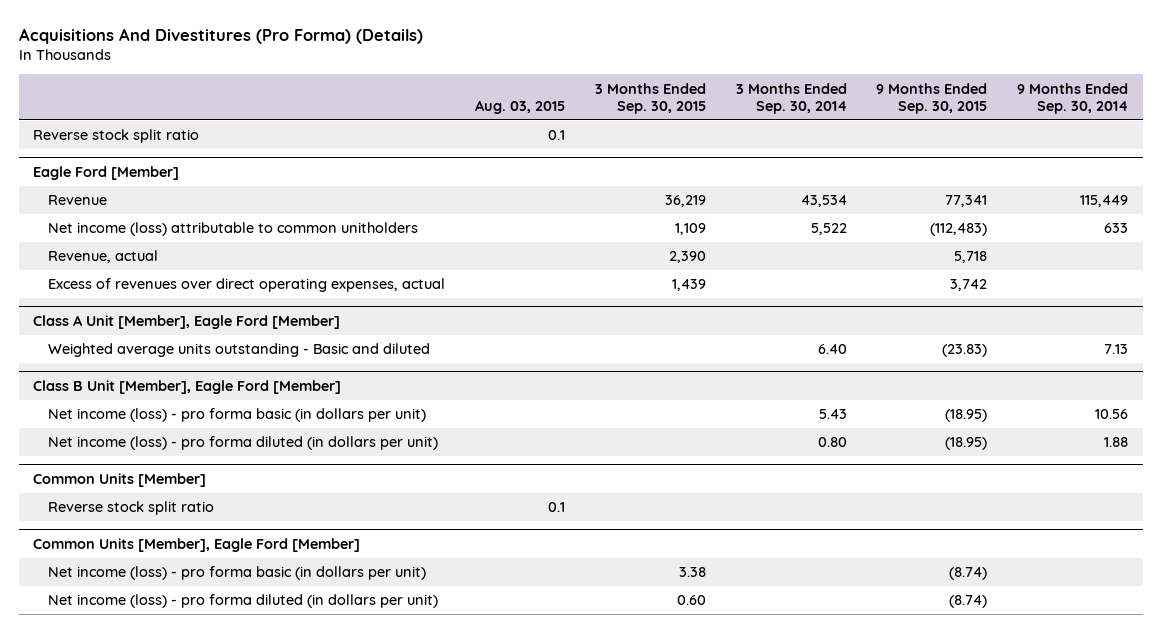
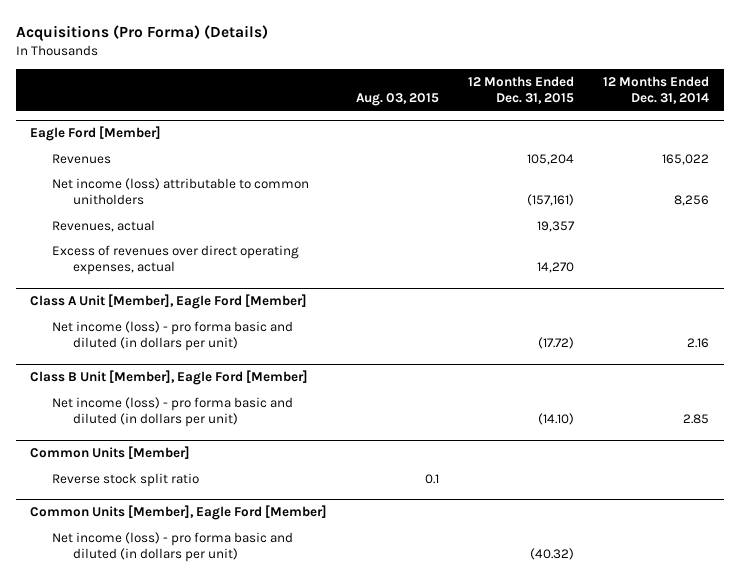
- Acquisitions And Divestitures (Pro Forma) (Details)
+ Acquisitions (Pro Forma) (Details)
- | Aug. 03, 2015 | 3 Months Ended Sep. 30, 2015 | 3 Months Ended Sep. 30, 2014 | 9 Months Ended Sep. 30, 2015 | 9 Months Ended Sep. 30, 2014
+ | Aug. 03, 2015 | 12 Months Ended Dec. 31, 2015 | 12 Months Ended Dec. 31, 2014
- Reverse stock split ratio | 0.1 | | | |
@ Eagle Ford [Member]
- Revenue | | 36,219 | 43,534 | 77,341 | 115,449
+ Revenues | | 105,204 | 165,022
- Revenue, actual | | 2,390 | | 5,718 |
+ Revenues, actual | | 19,357 |
@ Class A Unit [Member], Eagle Ford [Member]
- Weighted average units outstanding - Basic and diluted | | | 6.40 | (23.83) | 7.13
+ Net income (loss) - pro forma basic and diluted (in dollars per unit) | | (17.72) | 2.16
@ Class B Unit [Member], Eagle Ford [Member]
- Net income (loss) - pro forma basic (in dollars per unit) | | | 5.43 | (18.95) | 10.56
- Net income (loss) - pro forma diluted (in dollars per unit) | | | 0.80 | (18.95) | 1.88
+ Net income (loss) - pro forma basic and diluted (in dollars per unit) | | (14.10) | 2.85
@ Common Units [Member], Eagle Ford [Member]
- Net income (loss) - pro forma basic (in dollars per unit) | | 3.38 | | (8.74) |
- Net income (loss) - pro forma diluted (in dollars per unit) | | 0.60 | | (8.74) |
+ Net income (loss) - pro forma basic and diluted (in dollars per unit) | | (40.32) |

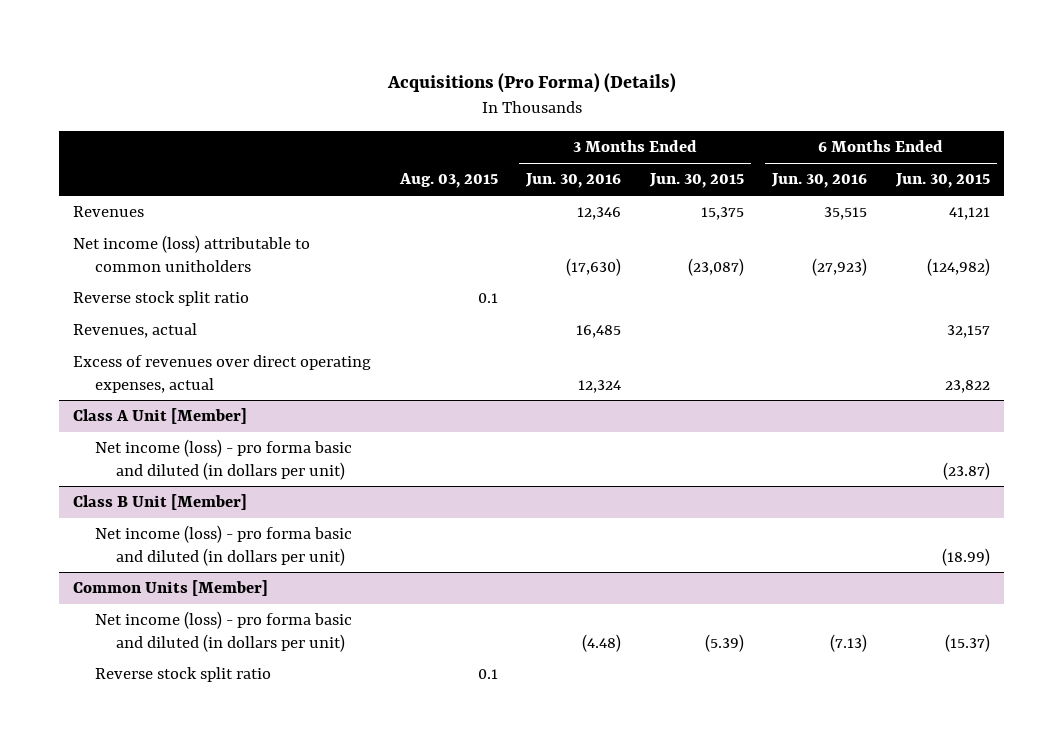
- | Aug. 03, 2015 | 12 Months Ended Dec. 31, 2015 | 12 Months Ended Dec. 31, 2014
+ | Aug. 03, 2015 | 3 Months Ended Jun. 30, 2016 | 3 Months Ended Jun. 30, 2015 | 6 Months Ended Jun. 30, 2016 | 6 Months Ended Jun. 30, 2015
- Eagle Ford [Member]
- Revenues | | 105,204 | 165,022
- Net income (loss) attributable to common unitholders | | (157,161) | 8,256
- Revenues, actual | | 19,357 |
- Excess of revenues over direct operating expenses, actual | | 14,270 |
- Class A Unit [Member], Eagle Ford [Member]
+ Revenues | | 12,346 | 15,375 | 35,515 | 41,121
+ Net income (loss) attributable to common unitholders | | (17,630) | (23,087) | (27,923) | (124,982)
+ Reverse stock split ratio | 0.1 | | | |
+ Revenues, actual | | 16,485 | | | 32,157
+ Excess of revenues over direct operating expenses, actual | | 12,324 | | | 23,822
+ Class A Unit [Member]
- Class B Unit [Member], Eagle Ford [Member]
+ Class B Unit [Member]
@ Common Units [Member]
+ Net income (loss) - pro forma basic and diluted (in dollars per unit) | | (4.48) | (5.39) | (7.13) | (15.37)
- Common Units [Member], Eagle Ford [Member]
- Net income (loss) - pro forma basic and diluted (in dollars per unit) | | (40.32) |

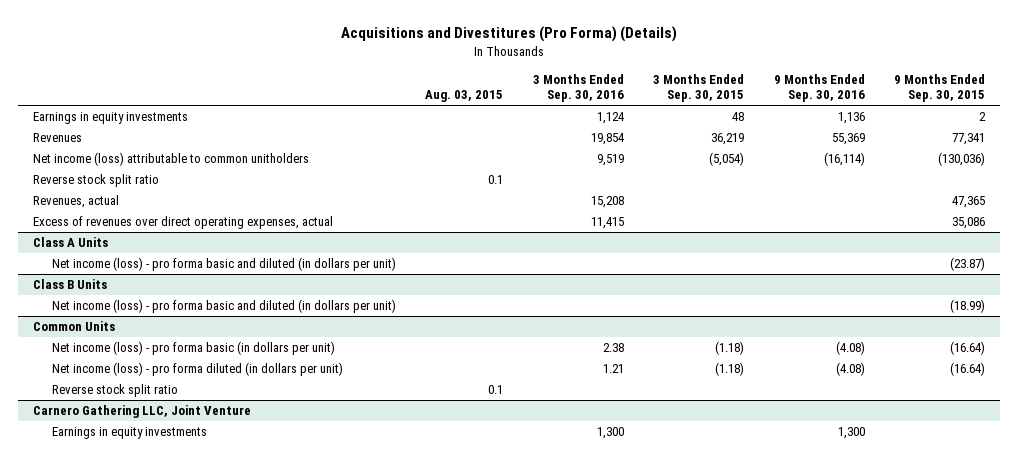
- Acquisitions (Pro Forma) (Details)
+ Acquisitions and Divestitures (Pro Forma) (Details)
- | Aug. 03, 2015 | 3 Months Ended Jun. 30, 2016 | 3 Months Ended Jun. 30, 2015 | 6 Months Ended Jun. 30, 2016 | 6 Months Ended Jun. 30, 2015
+ | Aug. 03, 2015 | 3 Months Ended Sep. 30, 2016 | 3 Months Ended Sep. 30, 2015 | 9 Months Ended Sep. 30, 2016 | 9 Months Ended Sep. 30, 2015
+ Earnings in equity investments | | 1,124 | 48 | 1,136 | 2
- Class A Unit [Member]
+ Class A Units
- Class B Unit [Member]
+ Class B Units
- Common Units [Member]
- Net income (loss) - pro forma basic and diluted (in dollars per unit) | | (4.48) | (5.39) | (7.13) | (15.37)
+ Common Units
+ Net income (loss) - pro forma basic (in dollars per unit) | | 2.38 | (1.18) | (4.08) | (16.64)
+ Net income (loss) - pro forma diluted (in dollars per unit) | | 1.21 | (1.18) | (4.08) | (16.64)
+ Carnero Gathering LLC, Joint Venture
+ Earnings in equity investments | | 1,300 | | 1,300 |

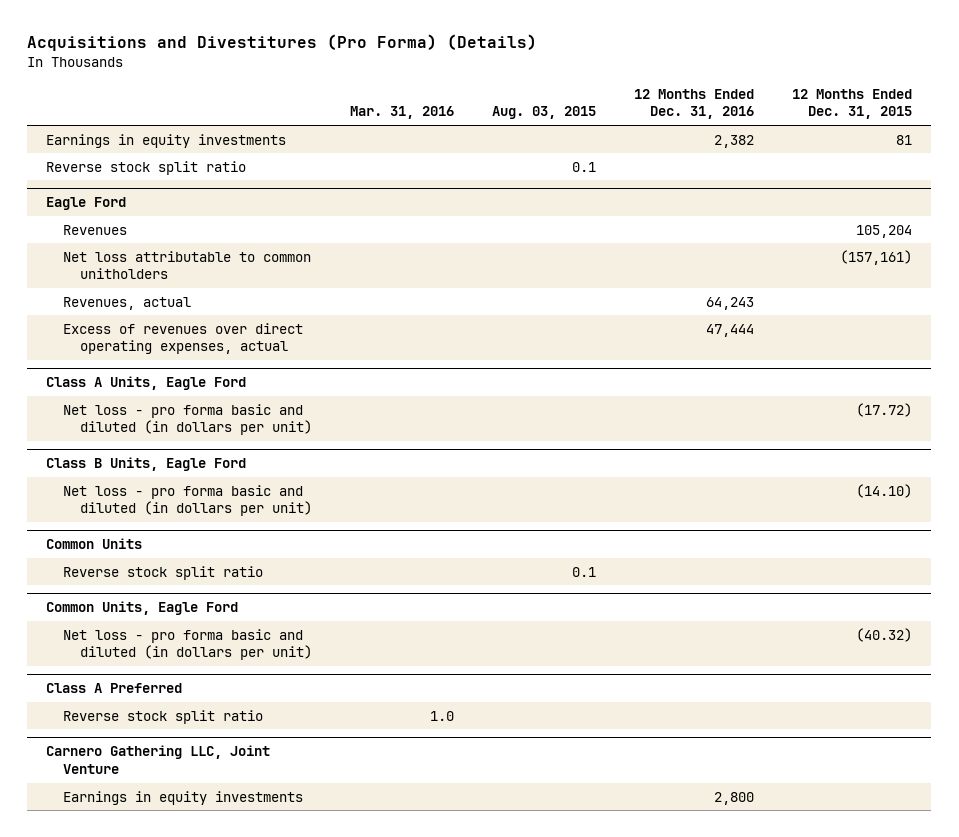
- | Aug. 03, 2015 | 3 Months Ended Sep. 30, 2016 | 3 Months Ended Sep. 30, 2015 | 9 Months Ended Sep. 30, 2016 | 9 Months Ended Sep. 30, 2015
+ | Mar. 31, 2016 | Aug. 03, 2015 | 12 Months Ended Dec. 31, 2016 | 12 Months Ended Dec. 31, 2015
- Revenues | | 19,854 | 36,219 | 55,369 | 77,341
- Net income (loss) attributable to common unitholders | | 9,519 | (5,054) | (16,114) | (130,036)
- Revenues, actual | | 15,208 | | | 47,365
- Excess of revenues over direct operating expenses, actual | | 11,415 | | | 35,086
- Class A Units
- Net income (loss) - pro forma basic and diluted (in dollars per unit) | | | | | (23.87)
- Class B Units
- Net income (loss) - pro forma basic and diluted (in dollars per unit) | | | | | (18.99)
+ Eagle Ford
+ Revenues | | | | 105,204
+ Net loss attributable to common unitholders | | | | (157,161)
+ Revenues, actual | | | 64,243 |
+ Excess of revenues over direct operating expenses, actual | | | 47,444 |
+ Class A Units, Eagle Ford
+ Net loss - pro forma basic and diluted (in dollars per unit) | | | | (17.72)
+ Class B Units, Eagle Ford
+ Net loss - pro forma basic and diluted (in dollars per unit) | | | | (14.10)
@ Common Units
- Net income (loss) - pro forma basic (in dollars per unit) | | 2.38 | (1.18) | (4.08) | (16.64)
- Net income (loss) - pro forma diluted (in dollars per unit) | | 1.21 | (1.18) | (4.08) | (16.64)
+ Common Units, Eagle Ford
+ Net loss - pro forma basic and diluted (in dollars per unit) | | | | (40.32)
+ Class A Preferred
+ Reverse stock split ratio | 1.0 | | |

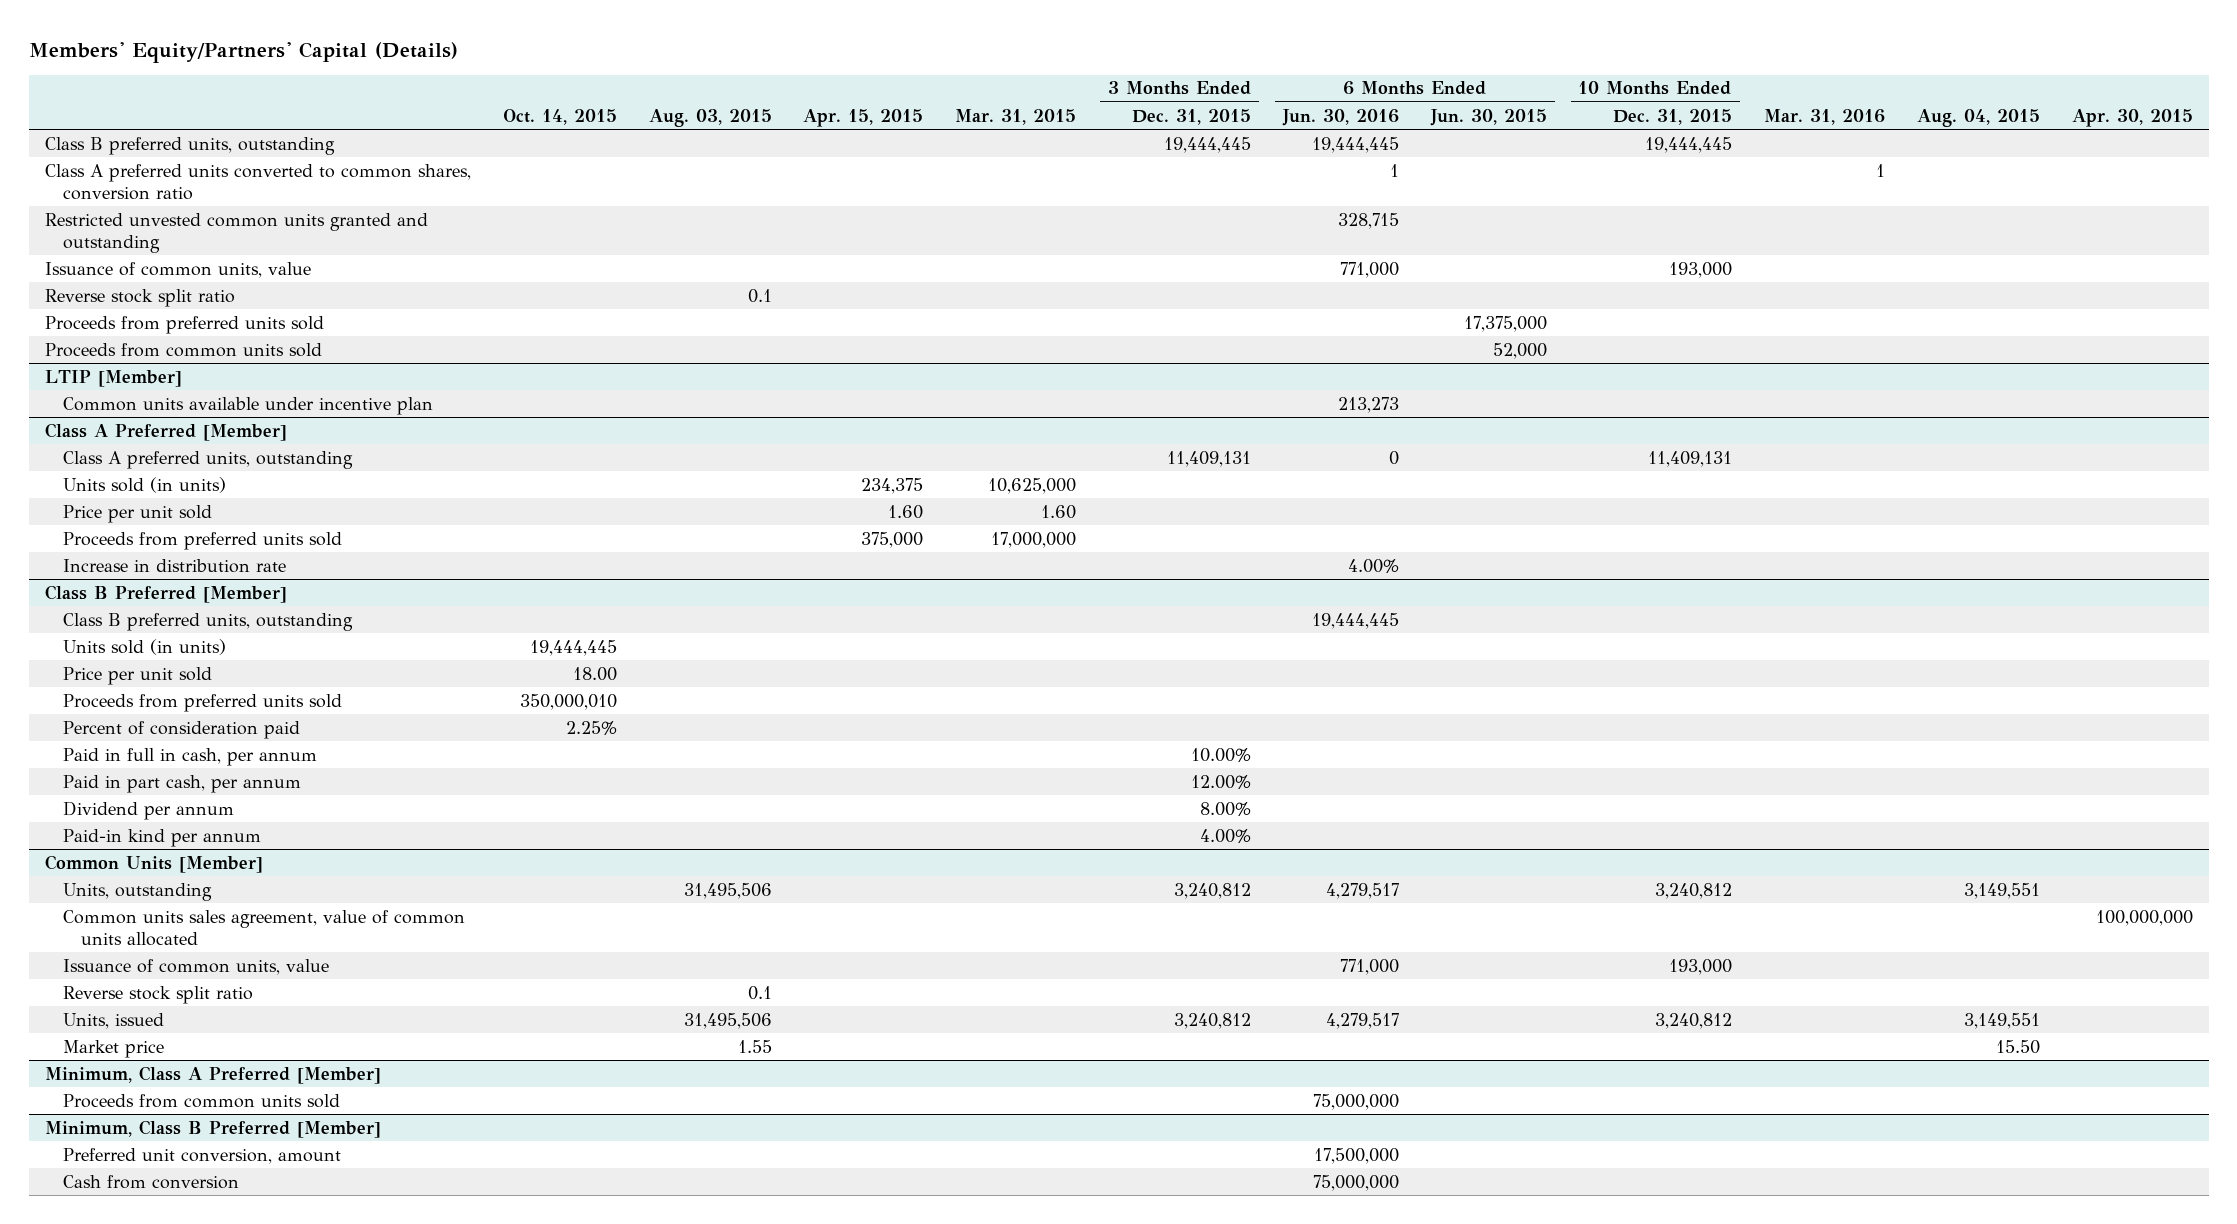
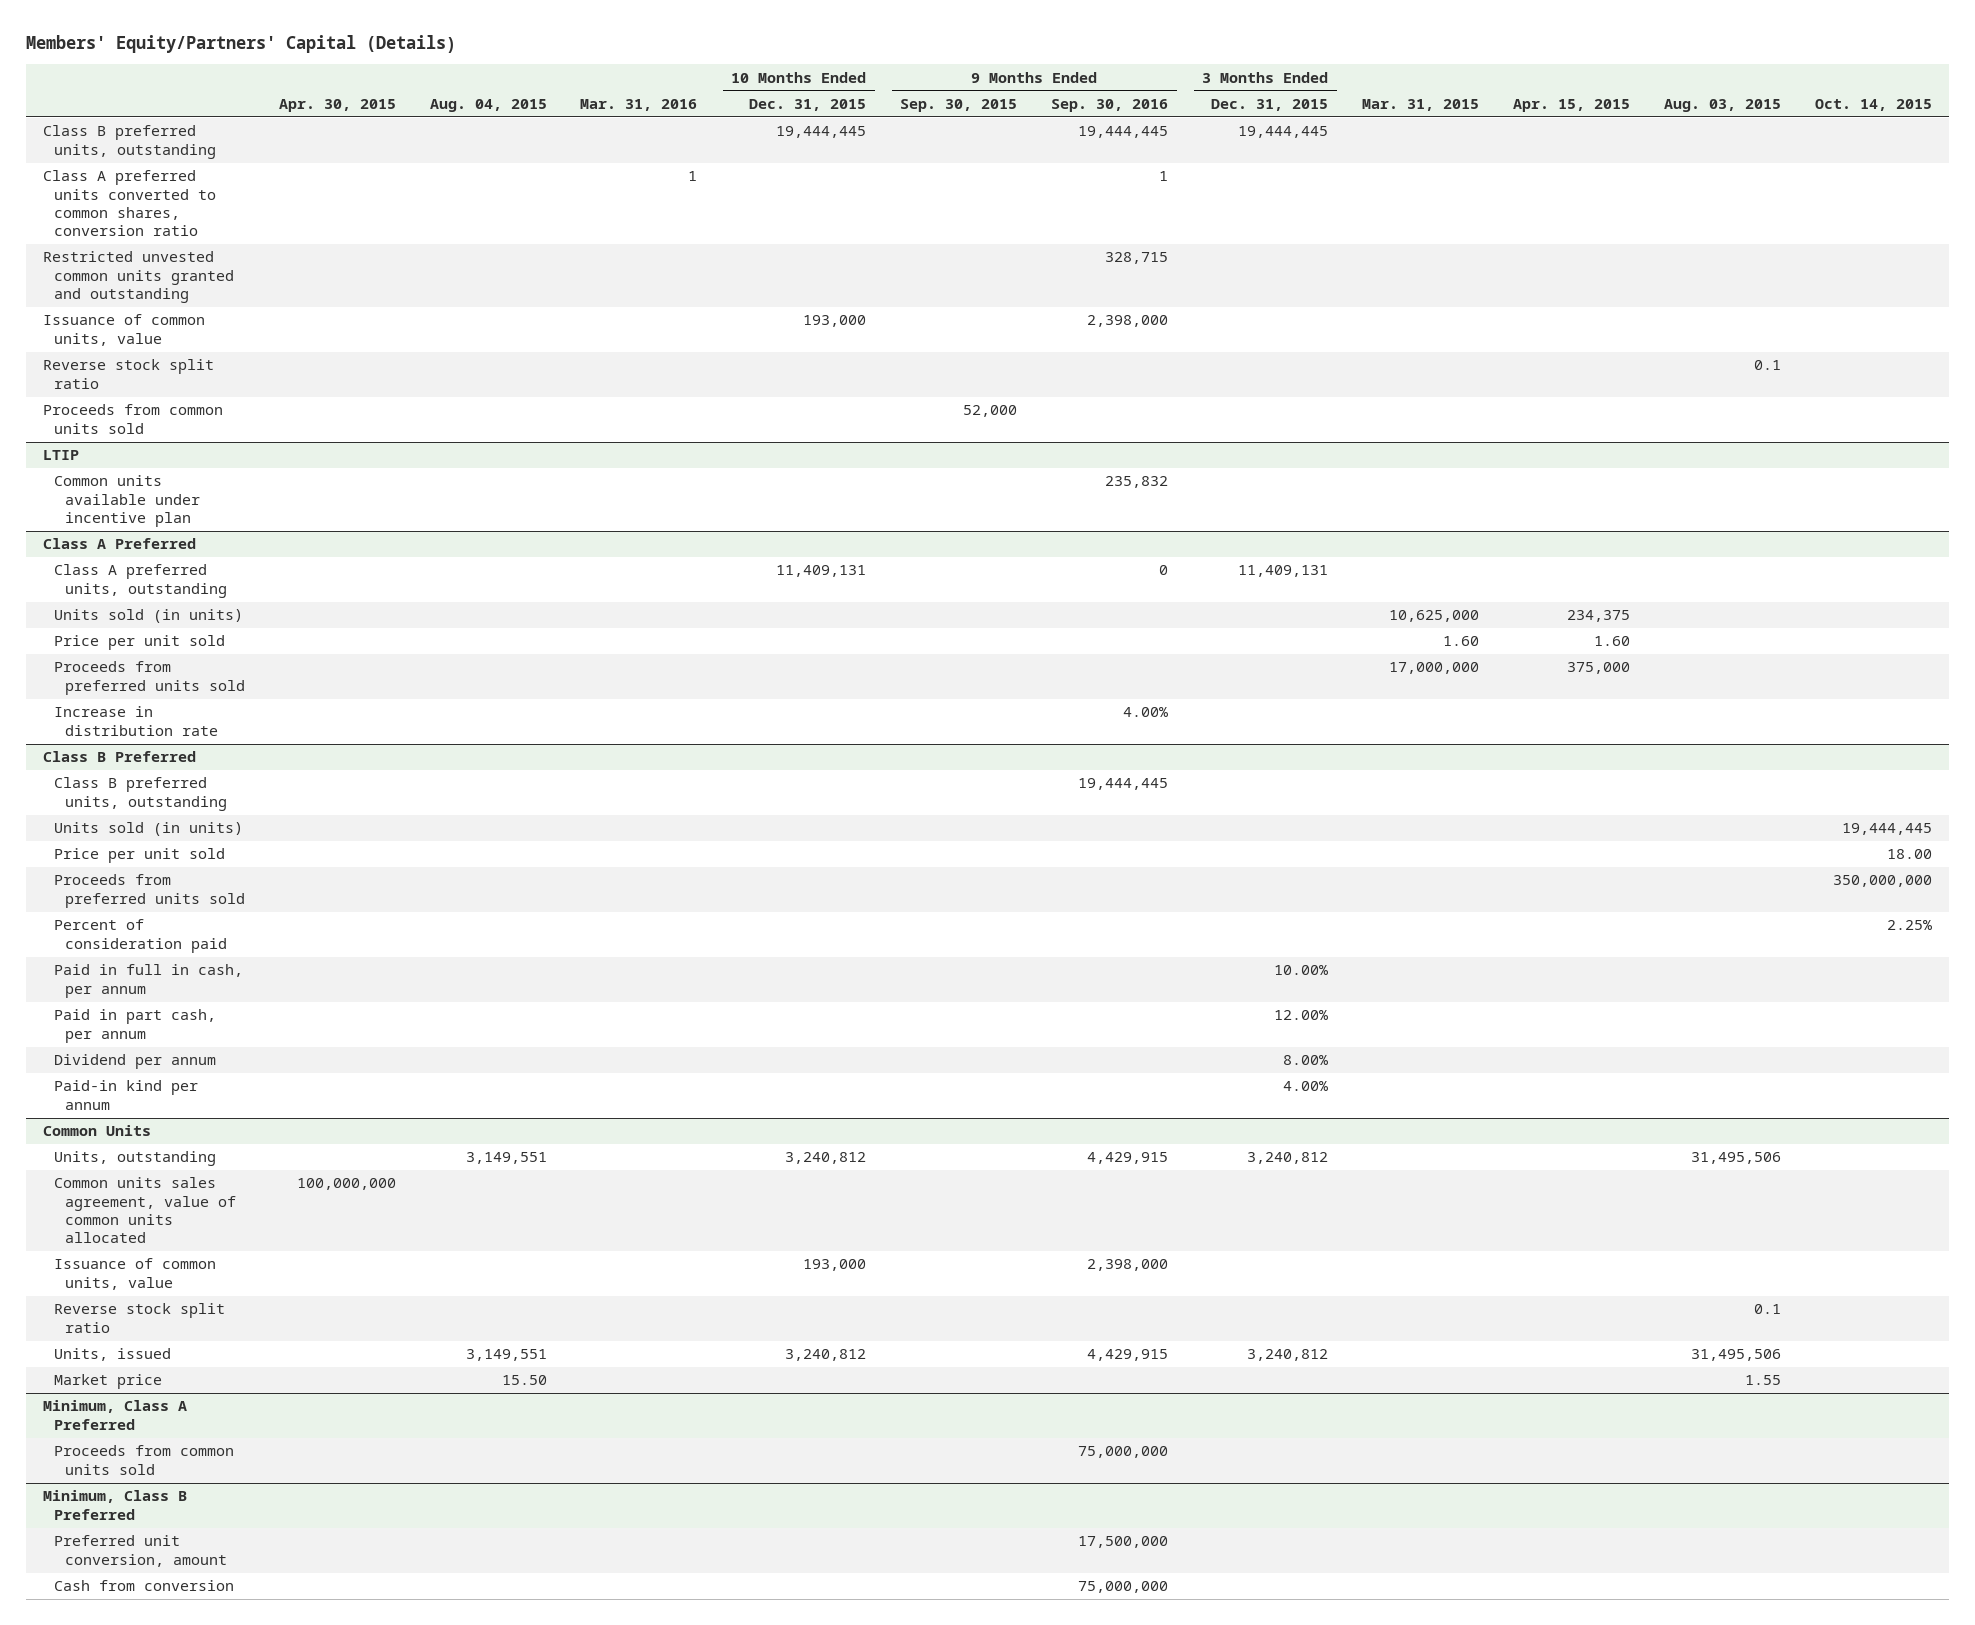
- | Oct. 14, 2015 | Aug. 03, 2015 | Apr. 15, 2015 | Mar. 31, 2015 | 3 Months Ended Dec. 31, 2015 | 6 Months Ended Jun. 30, 2016 | 6 Months Ended Jun. 30, 2015 | 10 Months Ended Dec. 31, 2015 | Mar. 31, 2016 | Aug. 04, 2015 | Apr. 30, 2015
+ | Apr. 30, 2015 | Aug. 04, 2015 | Mar. 31, 2016 | 10 Months Ended Dec. 31, 2015 | 9 Months Ended Sep. 30, 2015 | 9 Months Ended Sep. 30, 2016 | 3 Months Ended Dec. 31, 2015 | Mar. 31, 2015 | Apr. 15, 2015 | Aug. 03, 2015 | Oct. 14, 2015
- Proceeds from preferred units sold | | | | | | | 17,375,000 | | | |
- LTIP [Member]
+ LTIP
- Class A Preferred [Member]
+ Class A Preferred
- Class B Preferred [Member]
+ Class B Preferred
- Proceeds from preferred units sold | 350,000,010 | | | | | | | | | |
+ Proceeds from preferred units sold | | | | | | | | | | | 350,000,000
- Common Units [Member]
+ Common Units
- Minimum, Class A Preferred [Member]
+ Minimum, Class A Preferred
- Minimum, Class B Preferred [Member]
+ Minimum, Class B Preferred

